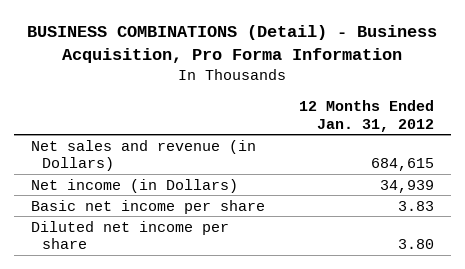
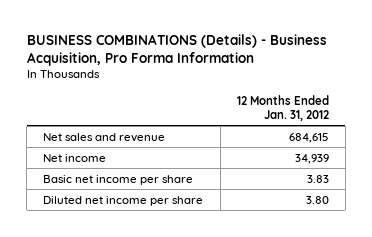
- BUSINESS COMBINATIONS (Detail) - Business Acquisition, Pro Forma Information
+ BUSINESS COMBINATIONS (Details) - Business Acquisition, Pro Forma Information
- Net sales and revenue (in Dollars) | 684,615
- Net income (in Dollars) | 34,939
+ Net sales and revenue | 684,615
+ Net income | 34,939

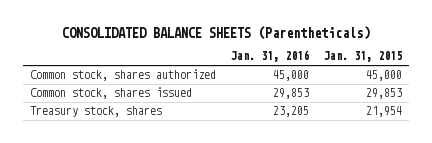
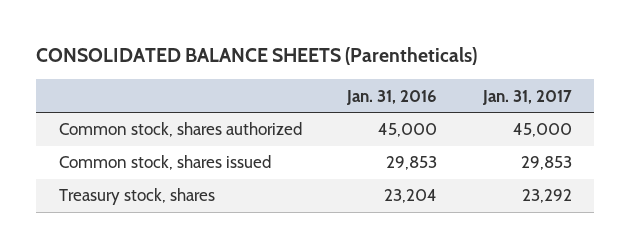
- | Jan. 31, 2016 | Jan. 31, 2015
+ | Jan. 31, 2016 | Jan. 31, 2017
- Treasury stock, shares | 23,205 | 21,954
+ Treasury stock, shares | 23,204 | 23,292

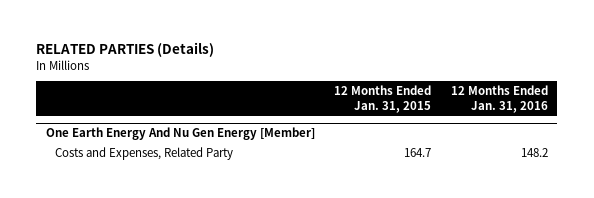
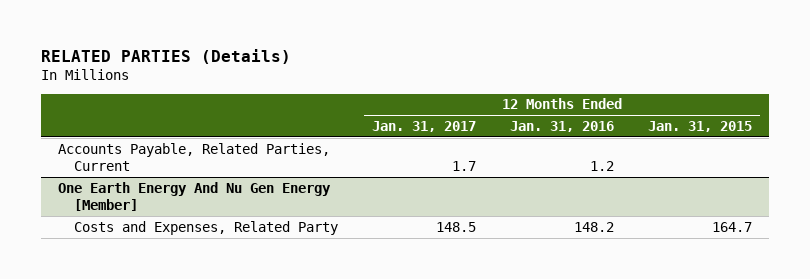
- | 12 Months Ended Jan. 31, 2015 | 12 Months Ended Jan. 31, 2016
+ | 12 Months Ended Jan. 31, 2017 | 12 Months Ended Jan. 31, 2016 | 12 Months Ended Jan. 31, 2015
+ Accounts Payable, Related Parties, Current | 1.7 | 1.2 |

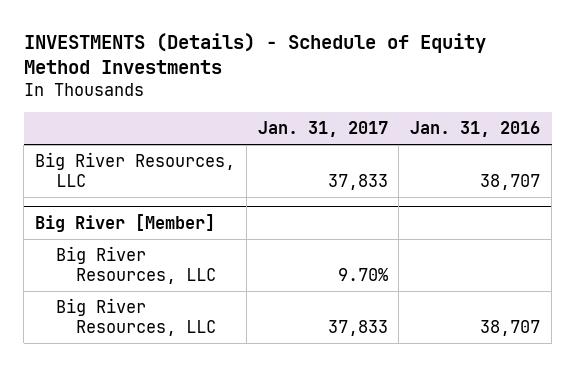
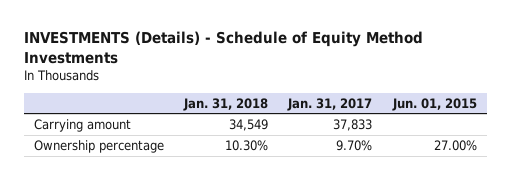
- | Jan. 31, 2017 | Jan. 31, 2016
+ | Jan. 31, 2018 | Jan. 31, 2017 | Jun. 01, 2015
- Big River Resources, LLC | 37,833 | 38,707
- Big River [Member]
- Big River Resources, LLC | 9.70% |
- Big River Resources, LLC | 37,833 | 38,707
+ Carrying amount | 34,549 | 37,833 |
+ Ownership percentage | 10.30% | 9.70% | 27.00%

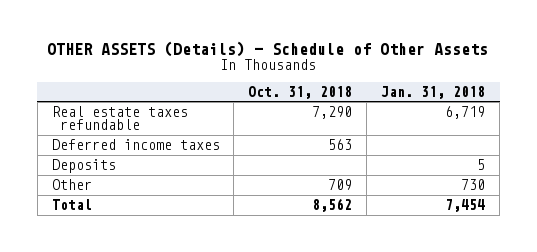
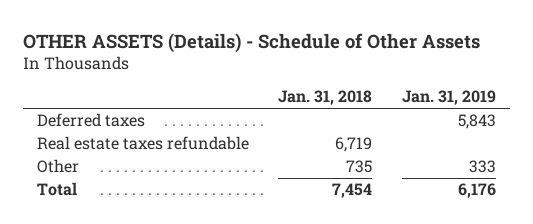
- | Oct. 31, 2018 | Jan. 31, 2018
+ | Jan. 31, 2018 | Jan. 31, 2019
+ Deferred taxes | | 5,843
- Deferred income taxes | 563 |
- Deposits | | 5
- Other | 709 | 730
+ Other | 735 | 333

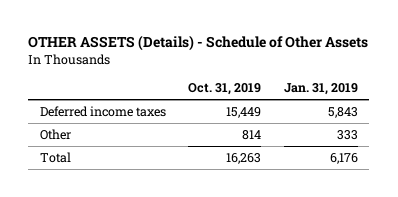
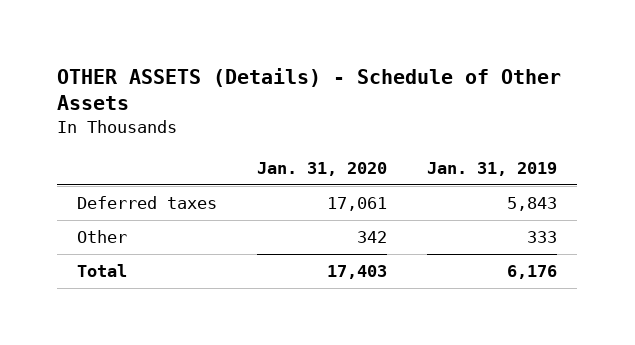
- | Oct. 31, 2019 | Jan. 31, 2019
+ | Jan. 31, 2020 | Jan. 31, 2019
- Deferred income taxes | 15,449 | 5,843
+ Deferred taxes | 17,061 | 5,843

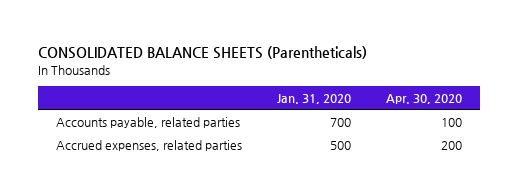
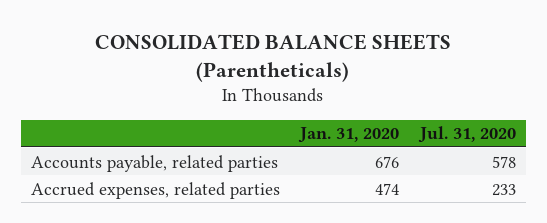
- | Jan. 31, 2020 | Apr. 30, 2020
+ | Jan. 31, 2020 | Jul. 31, 2020
- Accounts payable, related parties | 700 | 100
- Accrued expenses, related parties | 500 | 200
+ Accounts payable, related parties | 676 | 578
+ Accrued expenses, related parties | 474 | 233

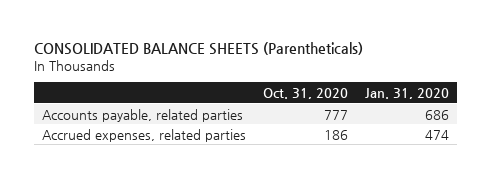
- | Jan. 31, 2020 | Jul. 31, 2020
+ | Oct. 31, 2020 | Jan. 31, 2020
- Accounts payable, related parties | 676 | 578
+ Accounts payable, related parties | 777 | 686

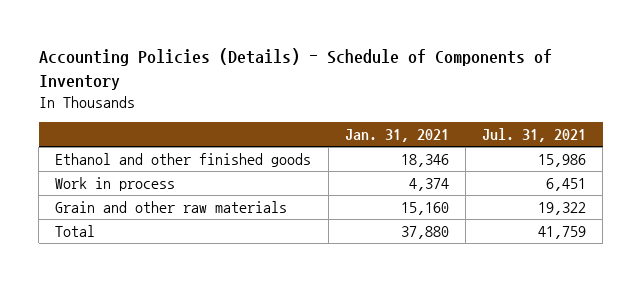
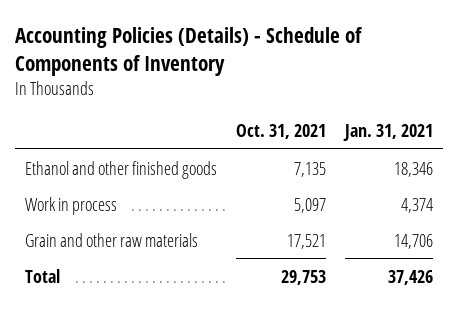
- | Jan. 31, 2021 | Jul. 31, 2021
+ | Oct. 31, 2021 | Jan. 31, 2021
- Grain and other raw materials | 15,160 | 19,322
- Total | 37,880 | 41,759
+ Grain and other raw materials | 17,521 | 14,706
+ Total | 29,753 | 37,426

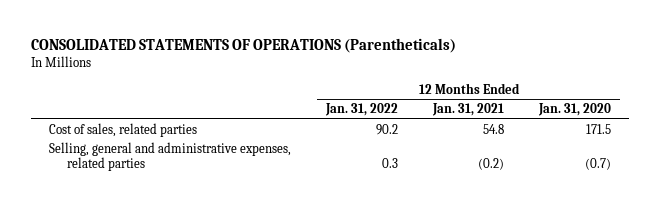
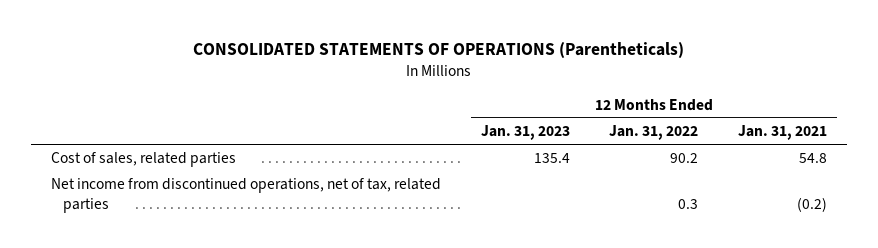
- | 12 Months Ended Jan. 31, 2022 | 12 Months Ended Jan. 31, 2021 | 12 Months Ended Jan. 31, 2020
+ | 12 Months Ended Jan. 31, 2023 | 12 Months Ended Jan. 31, 2022 | 12 Months Ended Jan. 31, 2021
- Selling, general and administrative expenses, related parties | 0.3 | (0.2) | (0.7)
+ Net income from discontinued operations, net of tax, related parties | | 0.3 | (0.2)

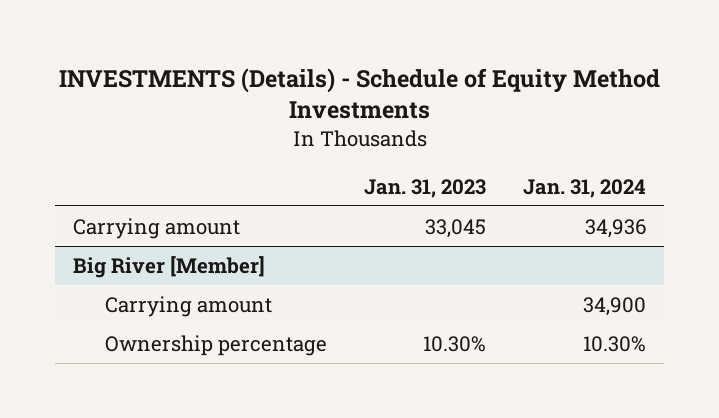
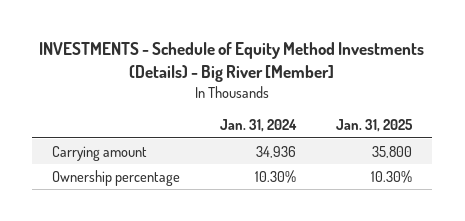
- INVESTMENTS (Details) - Schedule of Equity Method Investments
+ INVESTMENTS - Schedule of Equity Method Investments (Details) - Big River [Member]
- | Jan. 31, 2023 | Jan. 31, 2024
+ | Jan. 31, 2024 | Jan. 31, 2025
- Big River [Member]
- Carrying amount | | 34,900

